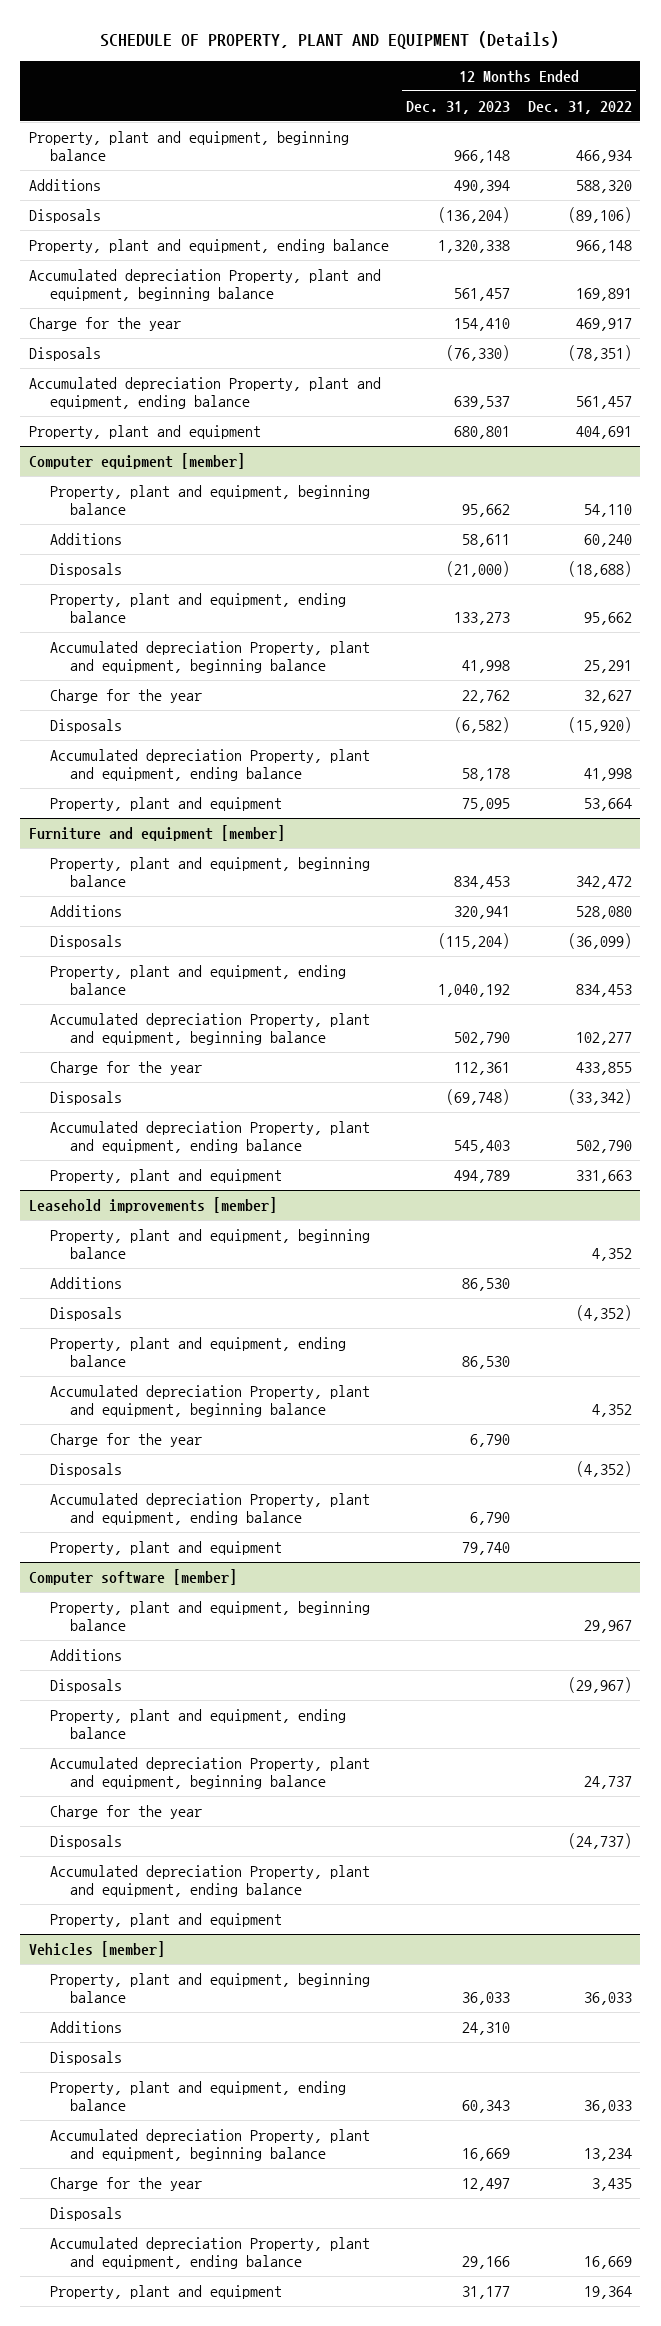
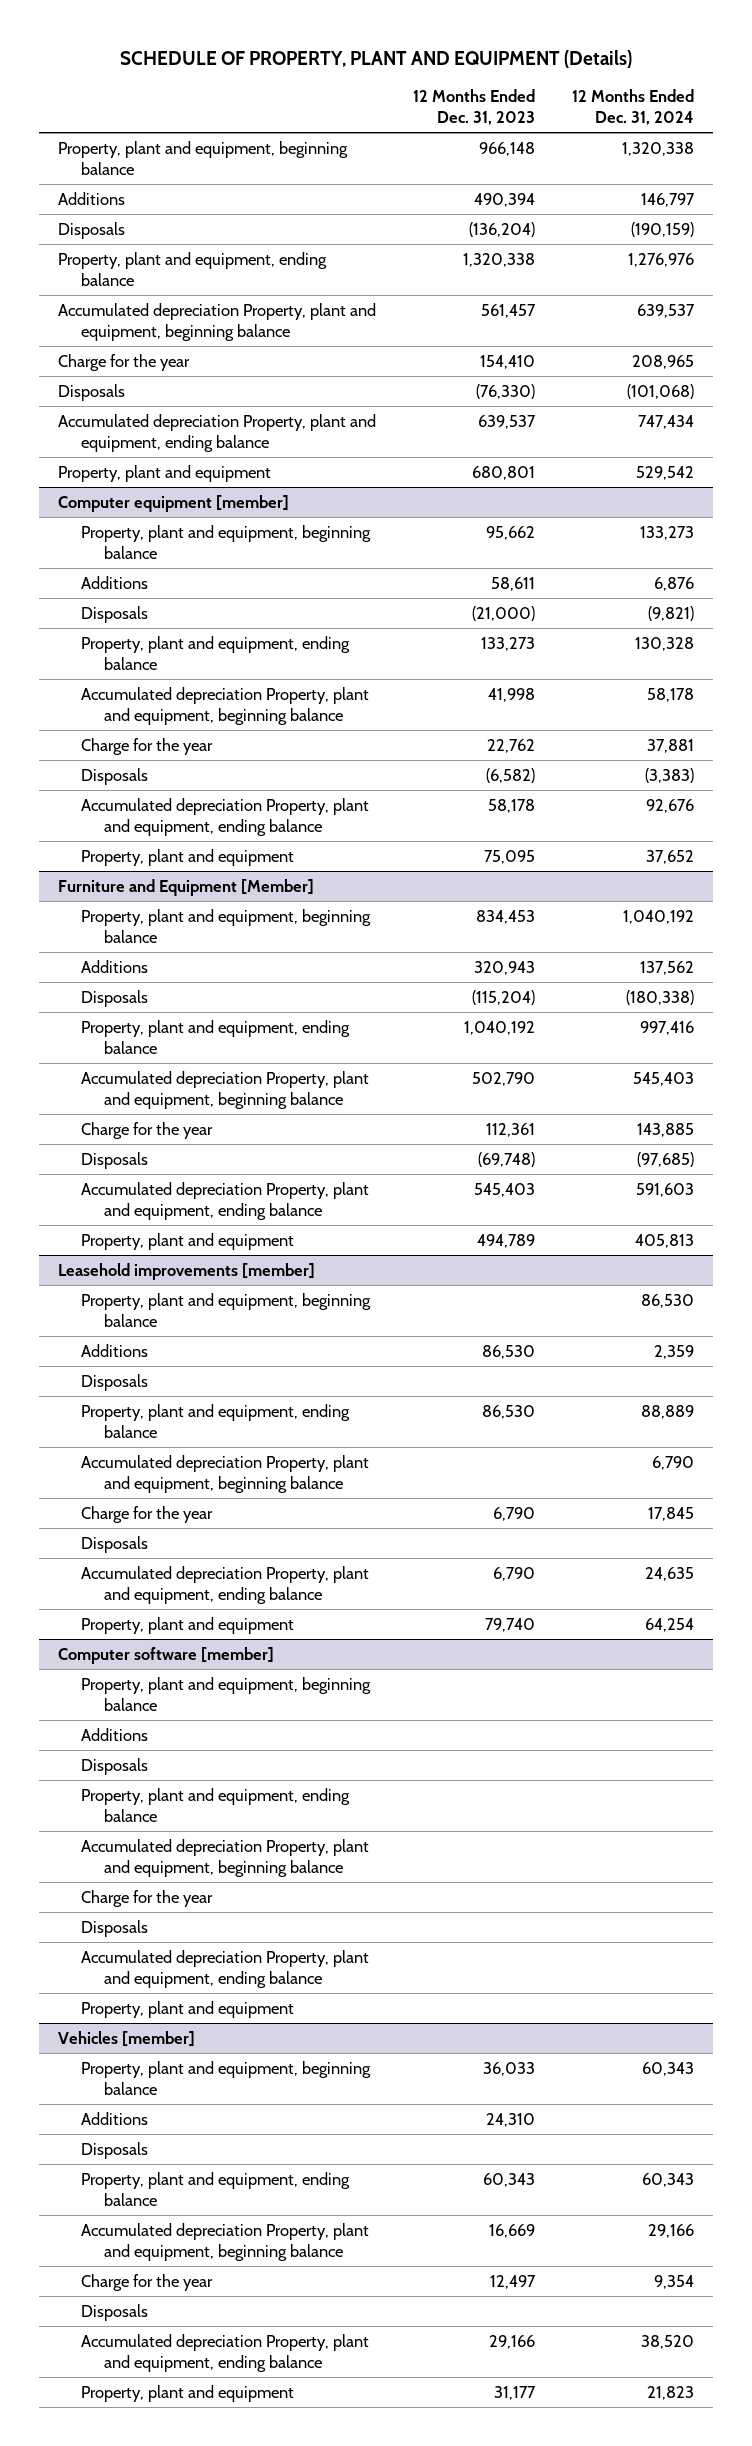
- | 12 Months Ended Dec. 31, 2023 | 12 Months Ended Dec. 31, 2022
+ | 12 Months Ended Dec. 31, 2023 | 12 Months Ended Dec. 31, 2024
- Furniture and equipment [member]
+ Furniture and Equipment [Member]
- Additions | 320,941 | 528,080
+ Additions | 320,943 | 137,562

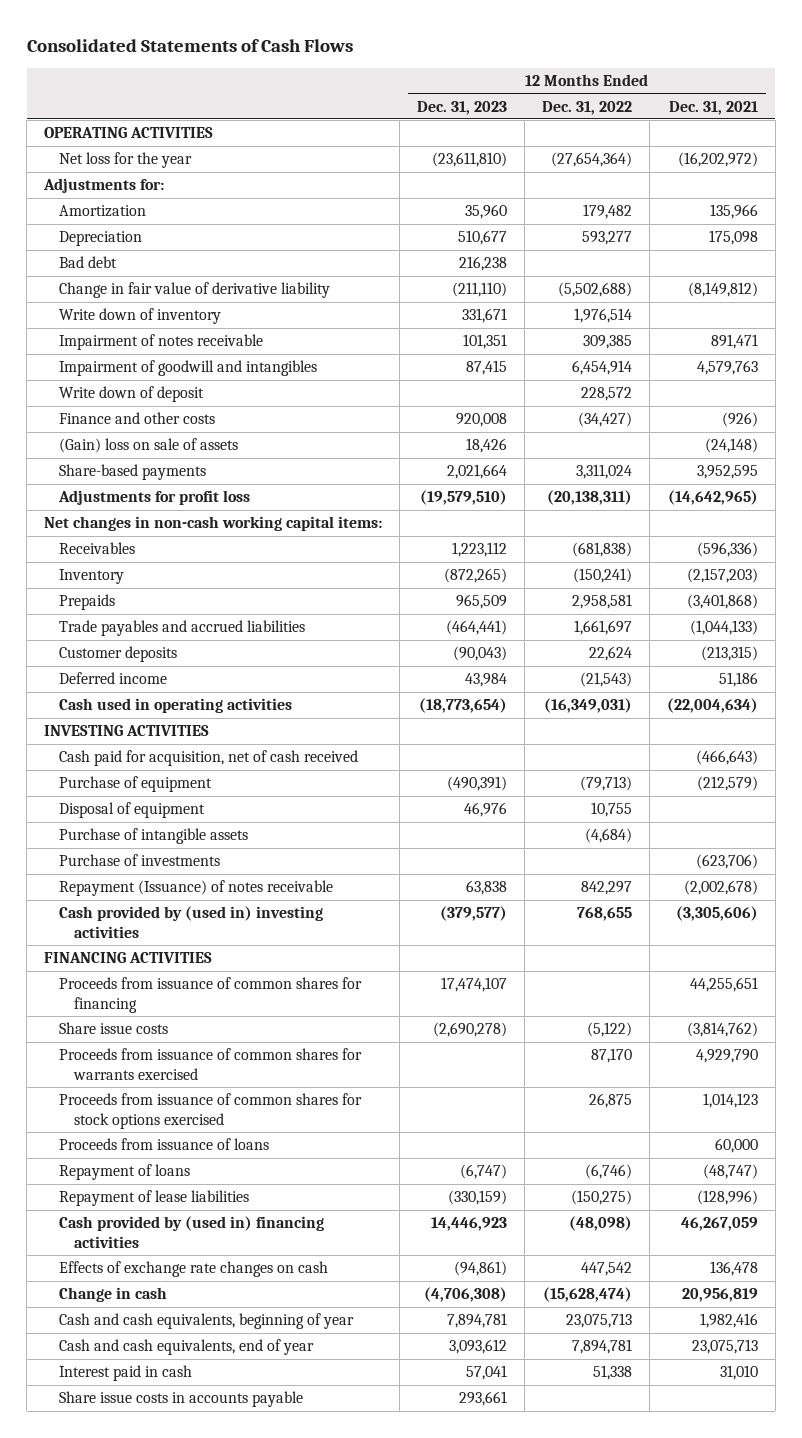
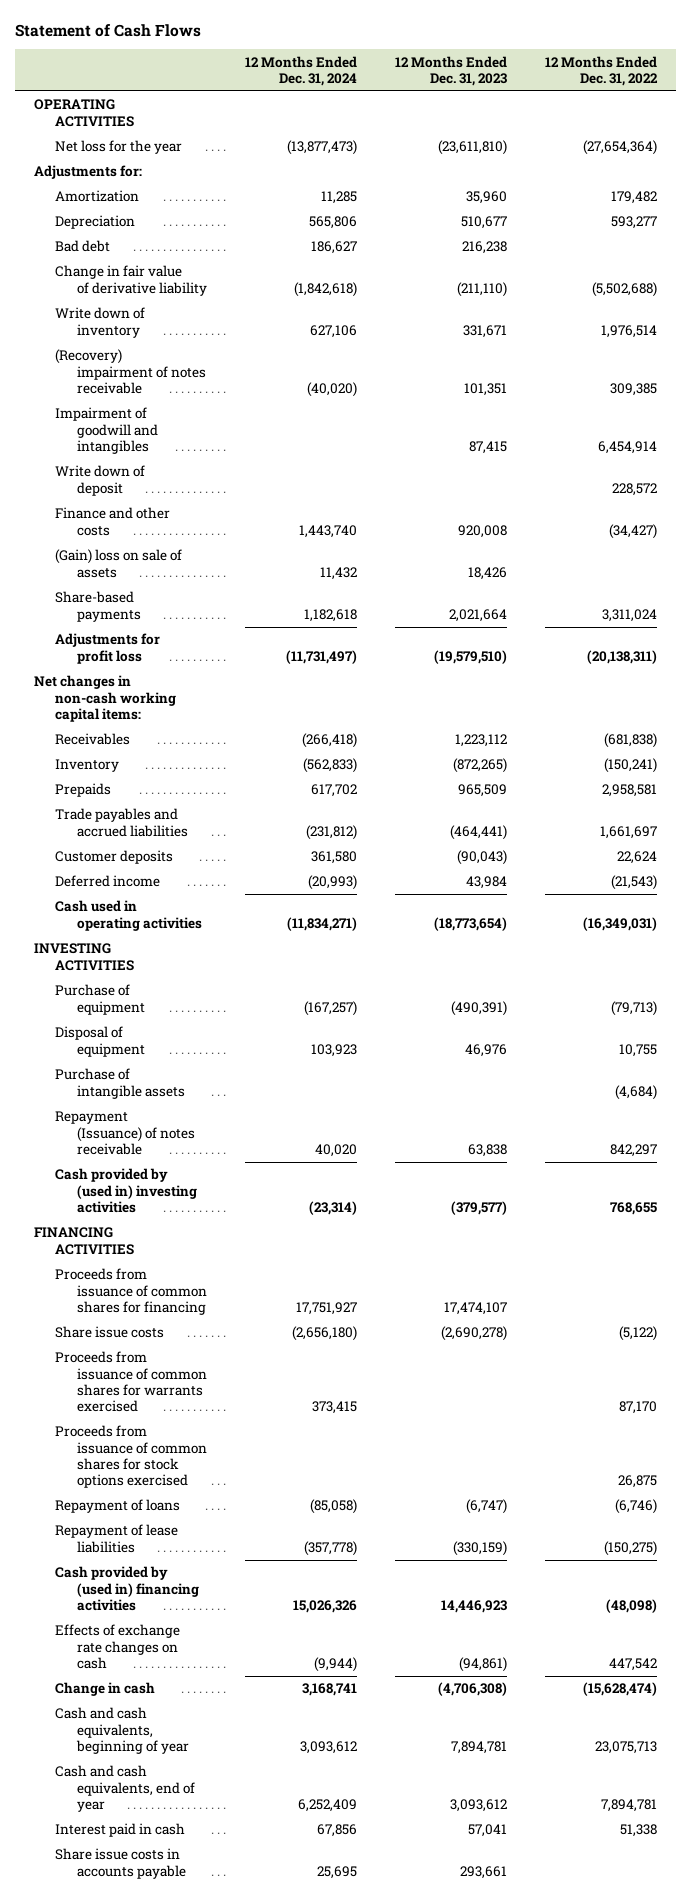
- Consolidated Statements of Cash Flows
+ Statement of Cash Flows
- | 12 Months Ended Dec. 31, 2023 | 12 Months Ended Dec. 31, 2022 | 12 Months Ended Dec. 31, 2021
+ | 12 Months Ended Dec. 31, 2024 | 12 Months Ended Dec. 31, 2023 | 12 Months Ended Dec. 31, 2022
- Impairment of notes receivable | 101,351 | 309,385 | 891,471
+ (Recovery) impairment of notes receivable | (40,020) | 101,351 | 309,385
- Cash paid for acquisition, net of cash received | | | (466,643)
- Purchase of investments | | | (623,706)
- Proceeds from issuance of loans | | | 60,000

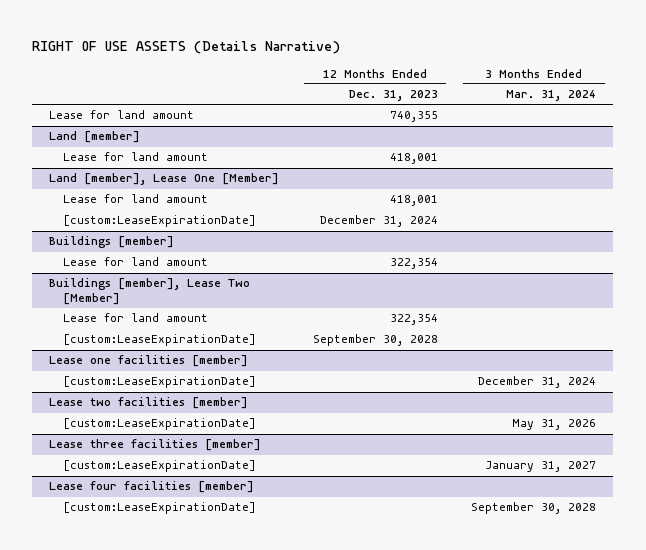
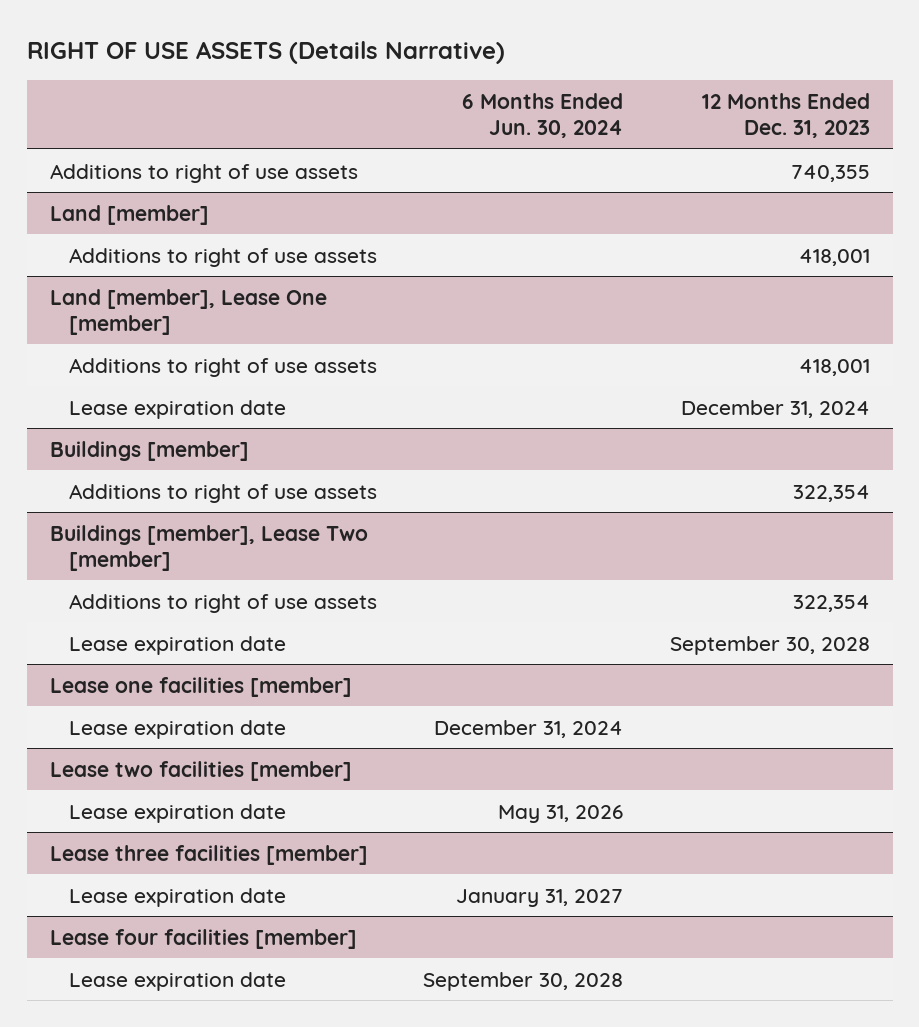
- | 12 Months Ended Dec. 31, 2023 | 3 Months Ended Mar. 31, 2024
+ | 6 Months Ended Jun. 30, 2024 | 12 Months Ended Dec. 31, 2023
- Lease for land amount | 740,355 |
+ Additions to right of use assets | | 740,355
@ Land [member]
- Lease for land amount | 418,001 |
- Land [member], Lease One [Member]
- Lease for land amount | 418,001 |
- [custom:LeaseExpirationDate] | December 31, 2024 |
@ Land [member]
+ Additions to right of use assets | | 418,001
+ Land [member], Lease One [member]
+ Additions to right of use assets | | 418,001
+ Lease expiration date | | December 31, 2024
@ Buildings [member]
- Lease for land amount | 322,354 |
- Buildings [member], Lease Two [Member]
- Lease for land amount | 322,354 |
- [custom:LeaseExpirationDate] | September 30, 2028 |
@ Buildings [member]
+ Additions to right of use assets | | 322,354
+ Buildings [member], Lease Two [member]
+ Additions to right of use assets | | 322,354
+ Lease expiration date | | September 30, 2028
@ Lease one facilities [member]
- [custom:LeaseExpirationDate] | | December 31, 2024
+ Lease expiration date | December 31, 2024 |
@ Lease two facilities [member]
- [custom:LeaseExpirationDate] | | May 31, 2026
+ Lease expiration date | May 31, 2026 |
@ Lease three facilities [member]
- [custom:LeaseExpirationDate] | | January 31, 2027
+ Lease expiration date | January 31, 2027 |
@ Lease four facilities [member]
- [custom:LeaseExpirationDate] | | September 30, 2028
+ Lease expiration date | September 30, 2028 |

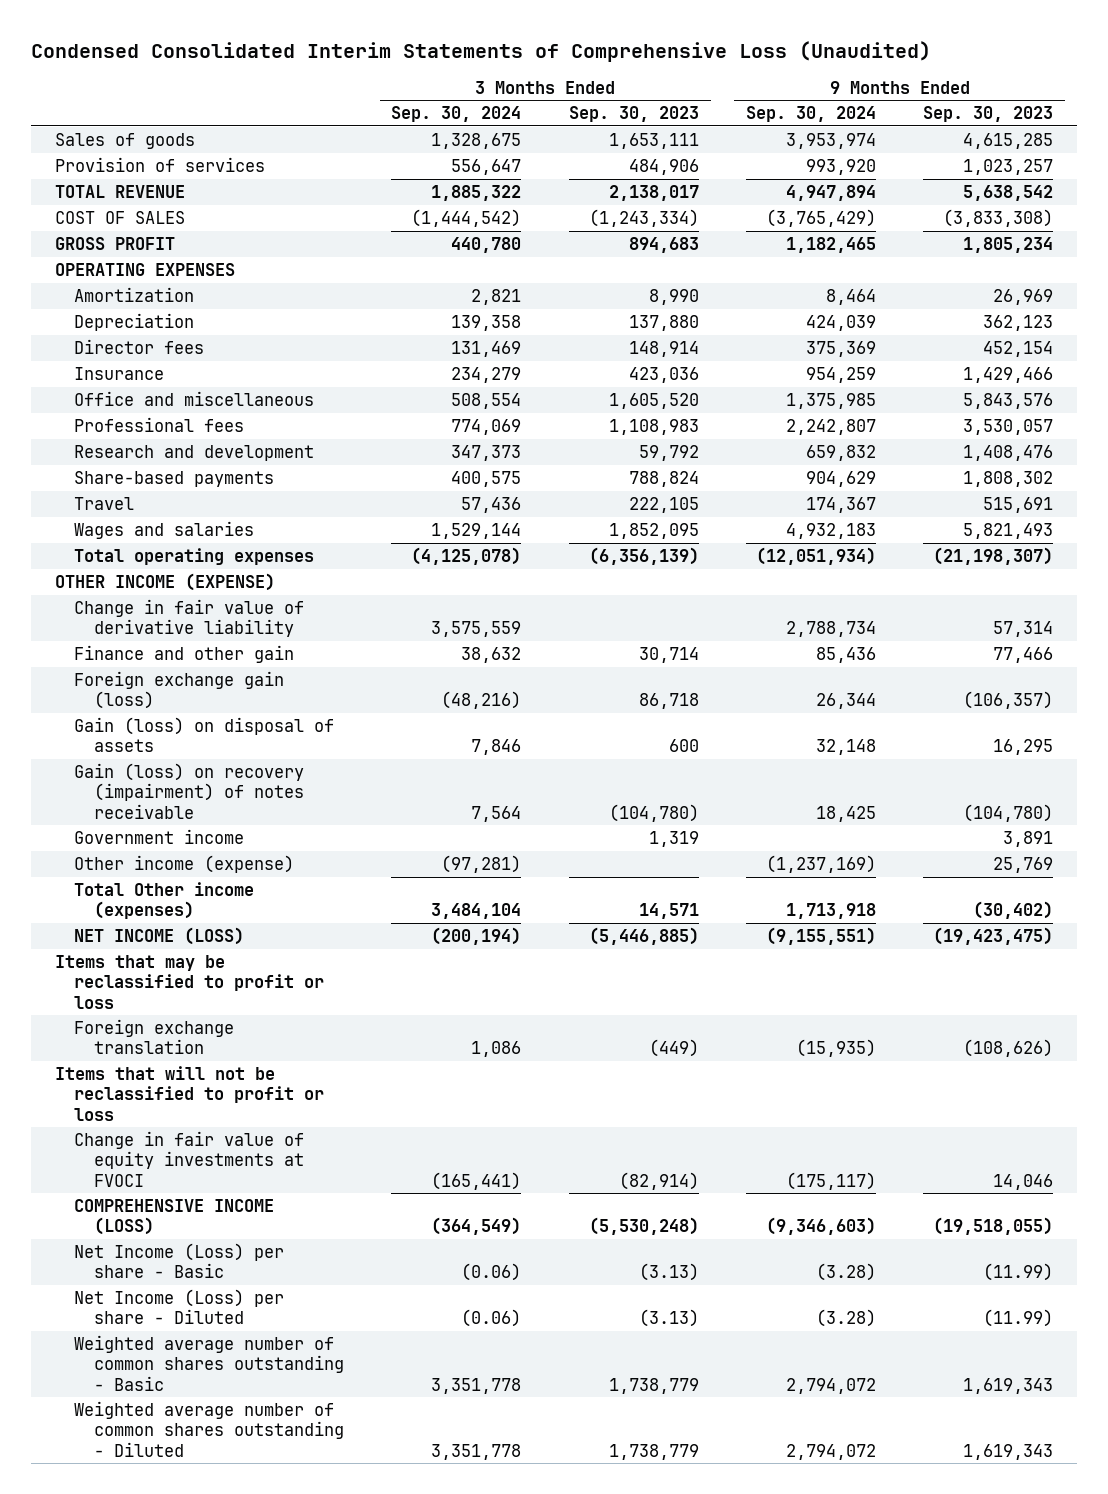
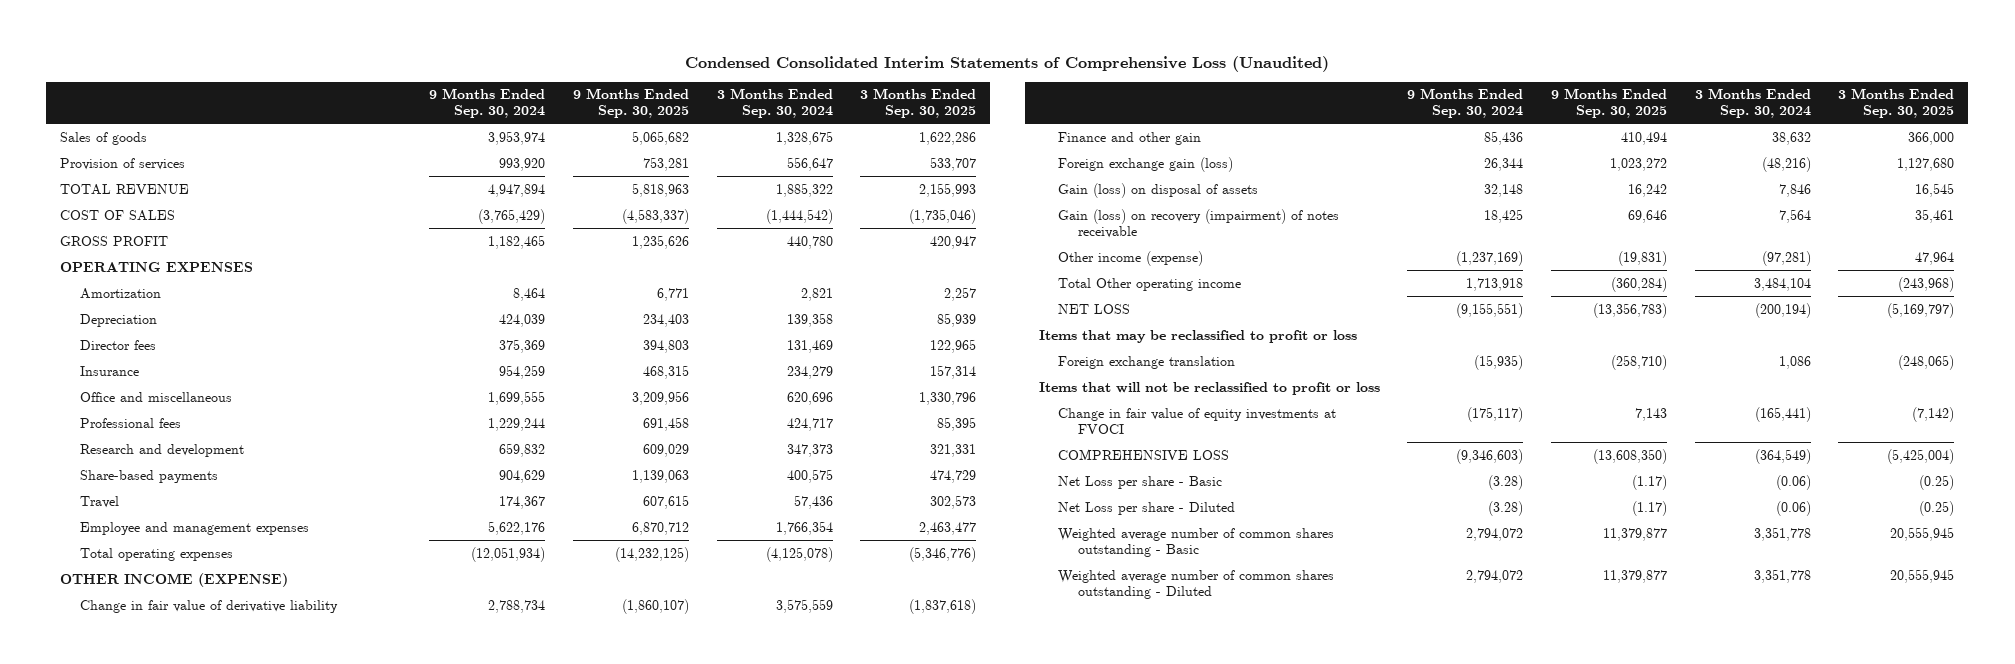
- | 3 Months Ended Sep. 30, 2024 | 3 Months Ended Sep. 30, 2023 | 9 Months Ended Sep. 30, 2024 | 9 Months Ended Sep. 30, 2023
+ | 9 Months Ended Sep. 30, 2024 | 9 Months Ended Sep. 30, 2025 | 3 Months Ended Sep. 30, 2024 | 3 Months Ended Sep. 30, 2025
- Office and miscellaneous | 508,554 | 1,605,520 | 1,375,985 | 5,843,576
- Professional fees | 774,069 | 1,108,983 | 2,242,807 | 3,530,057
+ Office and miscellaneous | 1,699,555 | 3,209,956 | 620,696 | 1,330,796
+ Professional fees | 1,229,244 | 691,458 | 424,717 | 85,395
- Wages and salaries | 1,529,144 | 1,852,095 | 4,932,183 | 5,821,493
+ Employee and management expenses | 5,622,176 | 6,870,712 | 1,766,354 | 2,463,477
- Government income | | 1,319 | | 3,891
- Total Other income (expenses) | 3,484,104 | 14,571 | 1,713,918 | (30,402)
- NET INCOME (LOSS) | (200,194) | (5,446,885) | (9,155,551) | (19,423,475)
+ Total Other operating income | 1,713,918 | (360,284) | 3,484,104 | (243,968)
+ NET LOSS | (9,155,551) | (13,356,783) | (200,194) | (5,169,797)
- COMPREHENSIVE INCOME (LOSS) | (364,549) | (5,530,248) | (9,346,603) | (19,518,055)
- Net Income (Loss) per share - Basic | (0.06) | (3.13) | (3.28) | (11.99)
- Net Income (Loss) per share - Diluted | (0.06) | (3.13) | (3.28) | (11.99)
+ COMPREHENSIVE LOSS | (9,346,603) | (13,608,350) | (364,549) | (5,425,004)
+ Net Loss per share - Basic | (3.28) | (1.17) | (0.06) | (0.25)
+ Net Loss per share - Diluted | (3.28) | (1.17) | (0.06) | (0.25)

